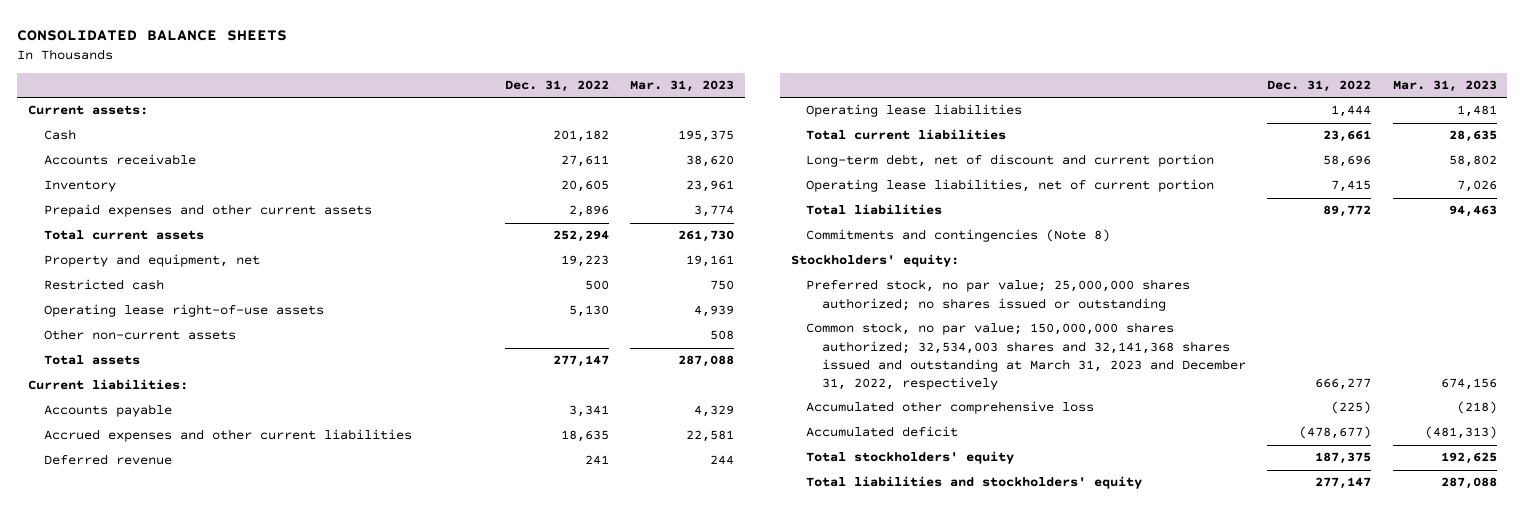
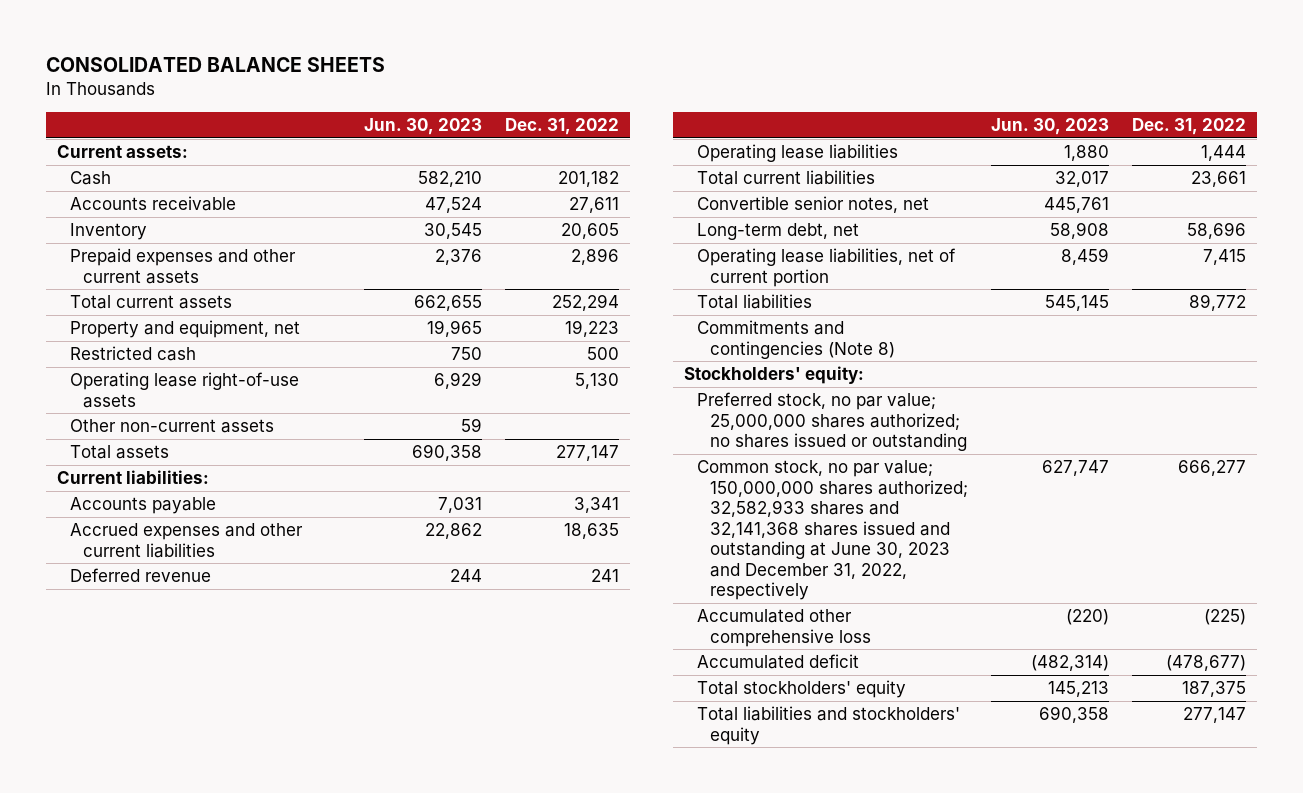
- | Dec. 31, 2022 | Mar. 31, 2023
+ | Jun. 30, 2023 | Dec. 31, 2022
- Long-term debt, net of discount and current portion | 58,696 | 58,802
+ Convertible senior notes, net | 445,761 |
+ Long-term debt, net | 58,908 | 58,696
- Common stock, no par value; 150,000,000 shares authorized; 32,534,003 shares and 32,141,368 shares issued and outstanding at March 31, 2023 and December 31, 2022, respectively | 666,277 | 674,156
+ Common stock, no par value; 150,000,000 shares authorized; 32,582,933 shares and 32,141,368 shares issued and outstanding at June 30, 2023 and December 31, 2022, respectively | 627,747 | 666,277

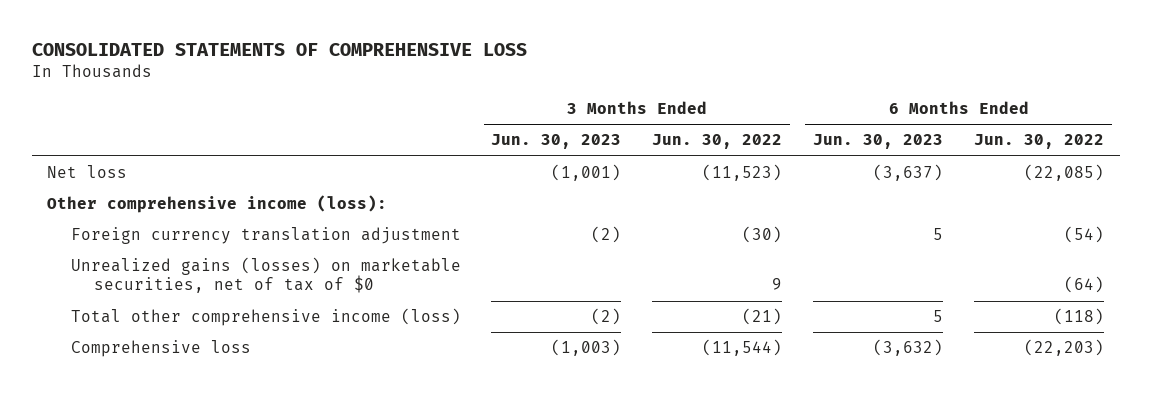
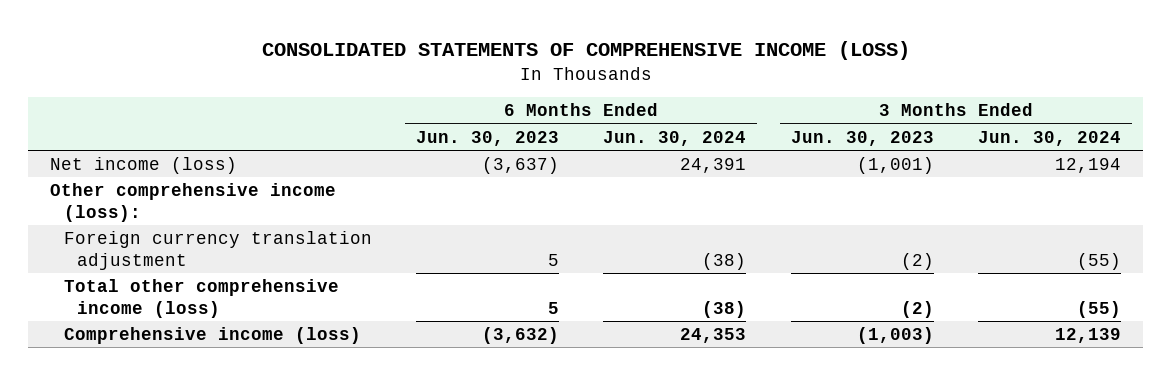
- CONSOLIDATED STATEMENTS OF COMPREHENSIVE LOSS
+ CONSOLIDATED STATEMENTS OF COMPREHENSIVE INCOME (LOSS)
- | 3 Months Ended Jun. 30, 2023 | 3 Months Ended Jun. 30, 2022 | 6 Months Ended Jun. 30, 2023 | 6 Months Ended Jun. 30, 2022
+ | 6 Months Ended Jun. 30, 2023 | 6 Months Ended Jun. 30, 2024 | 3 Months Ended Jun. 30, 2023 | 3 Months Ended Jun. 30, 2024
- Net loss | (1,001) | (11,523) | (3,637) | (22,085)
+ Net income (loss) | (3,637) | 24,391 | (1,001) | 12,194
- Unrealized gains (losses) on marketable securities, net of tax of $0 | | 9 | | (64)
- Comprehensive loss | (1,003) | (11,544) | (3,632) | (22,203)
+ Comprehensive income (loss) | (3,632) | 24,353 | (1,003) | 12,139

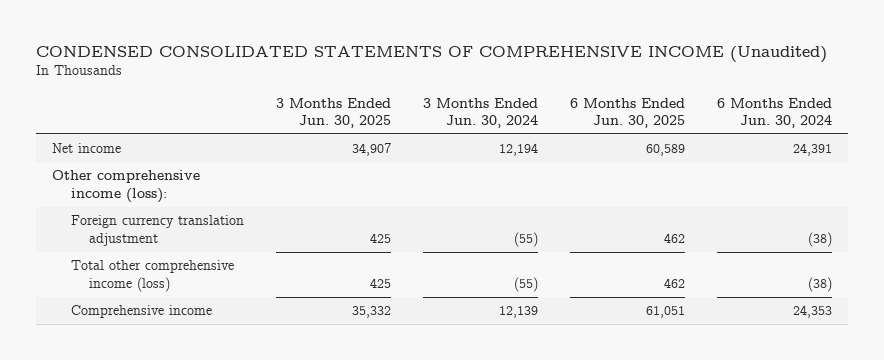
- CONSOLIDATED STATEMENTS OF COMPREHENSIVE INCOME (LOSS)
+ CONDENSED CONSOLIDATED STATEMENTS OF COMPREHENSIVE INCOME (Unaudited)
- | 6 Months Ended Jun. 30, 2023 | 6 Months Ended Jun. 30, 2024 | 3 Months Ended Jun. 30, 2023 | 3 Months Ended Jun. 30, 2024
+ | 3 Months Ended Jun. 30, 2025 | 3 Months Ended Jun. 30, 2024 | 6 Months Ended Jun. 30, 2025 | 6 Months Ended Jun. 30, 2024
- Net income (loss) | (3,637) | 24,391 | (1,001) | 12,194
+ Net income | 34,907 | 12,194 | 60,589 | 24,391
- Comprehensive income (loss) | (3,632) | 24,353 | (1,003) | 12,139
+ Comprehensive income | 35,332 | 12,139 | 61,051 | 24,353

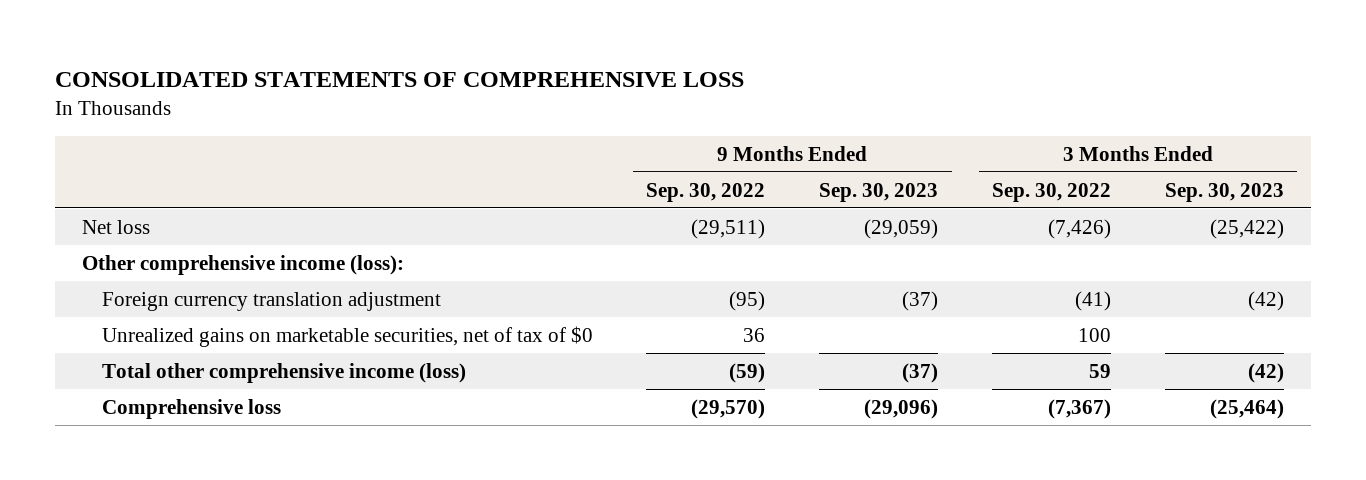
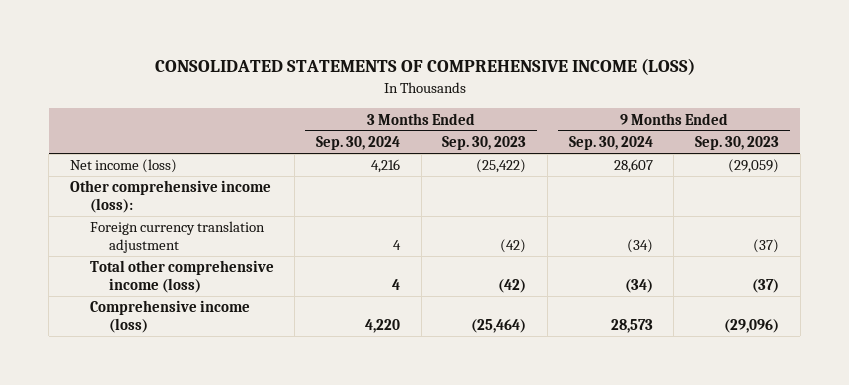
- CONSOLIDATED STATEMENTS OF COMPREHENSIVE LOSS
+ CONSOLIDATED STATEMENTS OF COMPREHENSIVE INCOME (LOSS)
- | 9 Months Ended Sep. 30, 2022 | 9 Months Ended Sep. 30, 2023 | 3 Months Ended Sep. 30, 2022 | 3 Months Ended Sep. 30, 2023
+ | 3 Months Ended Sep. 30, 2024 | 3 Months Ended Sep. 30, 2023 | 9 Months Ended Sep. 30, 2024 | 9 Months Ended Sep. 30, 2023
- Net loss | (29,511) | (29,059) | (7,426) | (25,422)
+ Net income (loss) | 4,216 | (25,422) | 28,607 | (29,059)
- Unrealized gains on marketable securities, net of tax of $0 | 36 | | 100 |
- Comprehensive loss | (29,570) | (29,096) | (7,367) | (25,464)
+ Comprehensive income (loss) | 4,220 | (25,464) | 28,573 | (29,096)

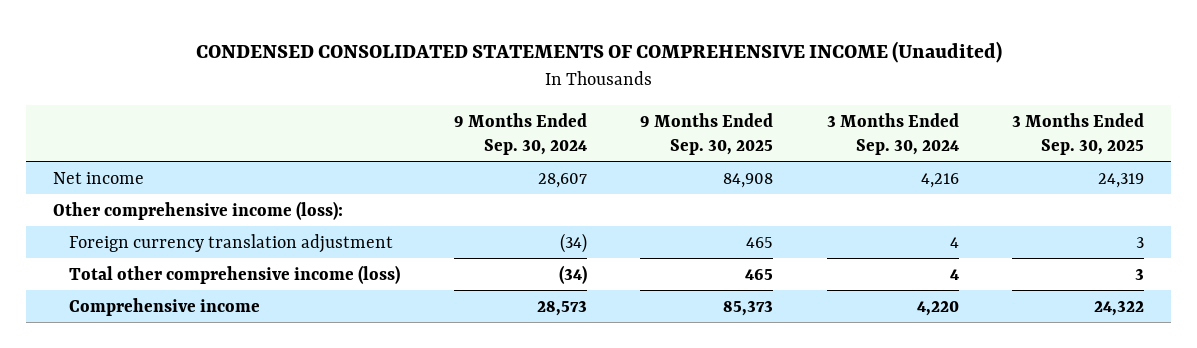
- CONSOLIDATED STATEMENTS OF COMPREHENSIVE INCOME (LOSS)
+ CONDENSED CONSOLIDATED STATEMENTS OF COMPREHENSIVE INCOME (Unaudited)
- | 3 Months Ended Sep. 30, 2024 | 3 Months Ended Sep. 30, 2023 | 9 Months Ended Sep. 30, 2024 | 9 Months Ended Sep. 30, 2023
+ | 9 Months Ended Sep. 30, 2024 | 9 Months Ended Sep. 30, 2025 | 3 Months Ended Sep. 30, 2024 | 3 Months Ended Sep. 30, 2025
- Net income (loss) | 4,216 | (25,422) | 28,607 | (29,059)
+ Net income | 28,607 | 84,908 | 4,216 | 24,319
- Comprehensive income (loss) | 4,220 | (25,464) | 28,573 | (29,096)
+ Comprehensive income | 28,573 | 85,373 | 4,220 | 24,322

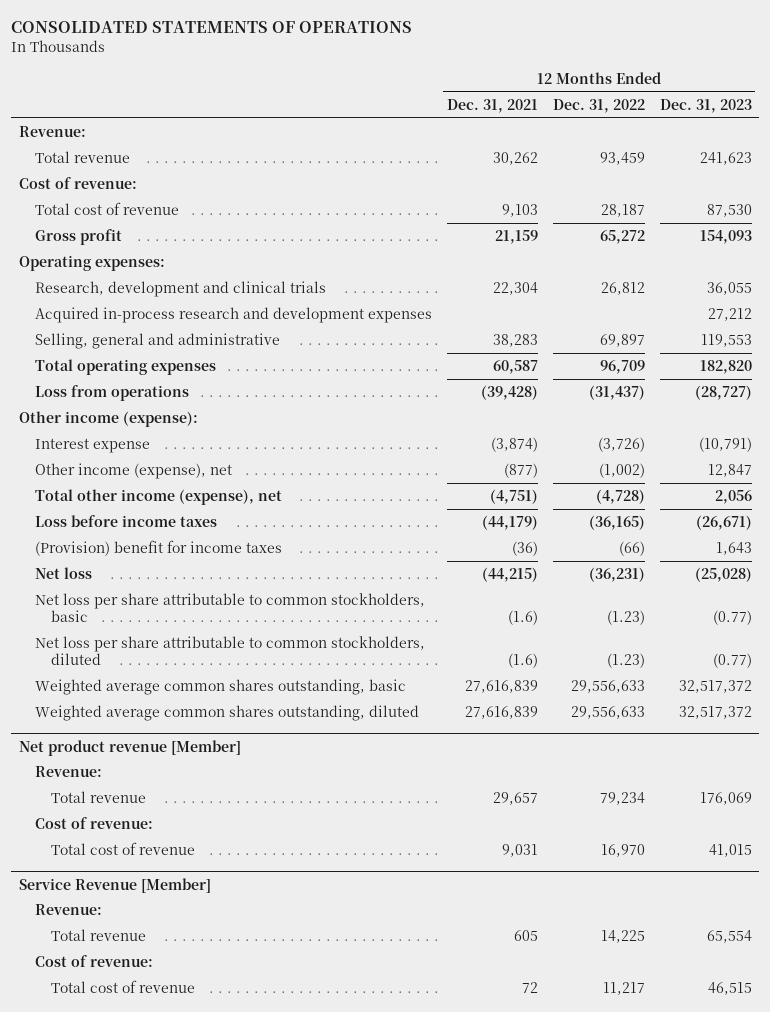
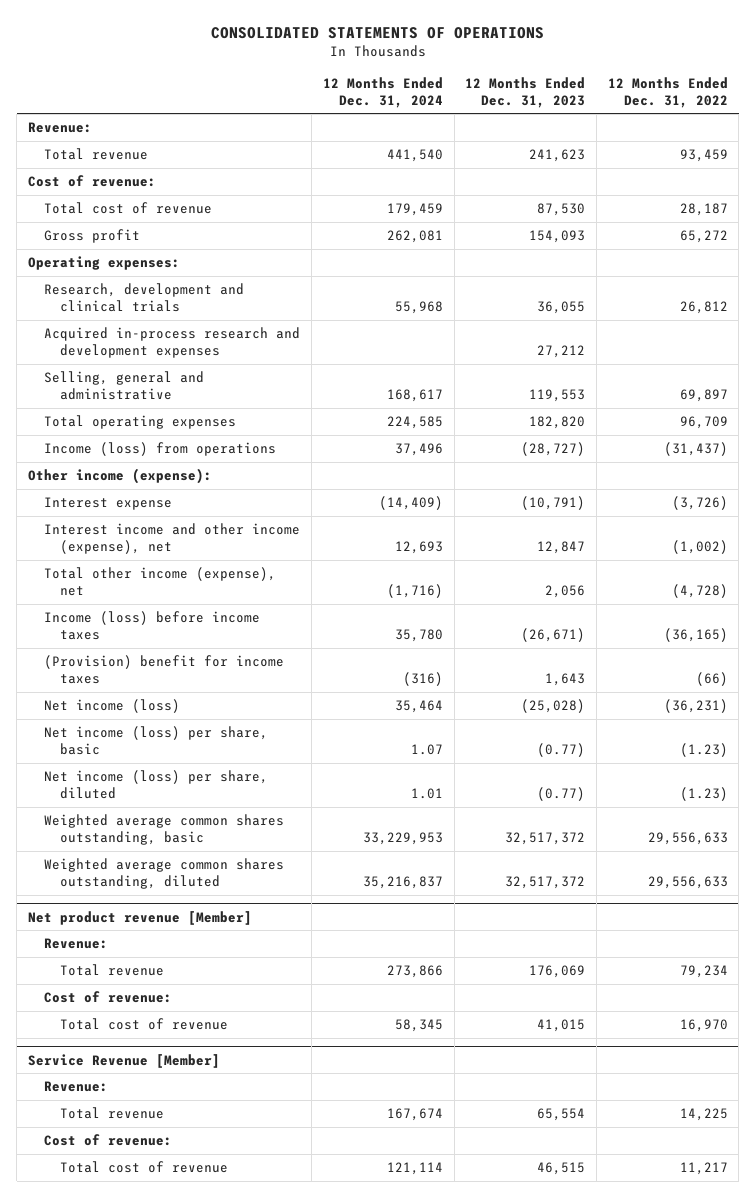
- | 12 Months Ended Dec. 31, 2021 | 12 Months Ended Dec. 31, 2022 | 12 Months Ended Dec. 31, 2023
+ | 12 Months Ended Dec. 31, 2024 | 12 Months Ended Dec. 31, 2023 | 12 Months Ended Dec. 31, 2022
- Loss from operations | (39,428) | (31,437) | (28,727)
+ Income (loss) from operations | 37,496 | (28,727) | (31,437)
- Other income (expense), net | (877) | (1,002) | 12,847
+ Interest income and other income (expense), net | 12,693 | 12,847 | (1,002)
- Loss before income taxes | (44,179) | (36,165) | (26,671)
+ Income (loss) before income taxes | 35,780 | (26,671) | (36,165)
- Net loss | (44,215) | (36,231) | (25,028)
- Net loss per share attributable to common stockholders, basic | (1.6) | (1.23) | (0.77)
- Net loss per share attributable to common stockholders, diluted | (1.6) | (1.23) | (0.77)
+ Net income (loss) | 35,464 | (25,028) | (36,231)
+ Net income (loss) per share, basic | 1.07 | (0.77) | (1.23)
+ Net income (loss) per share, diluted | 1.01 | (0.77) | (1.23)

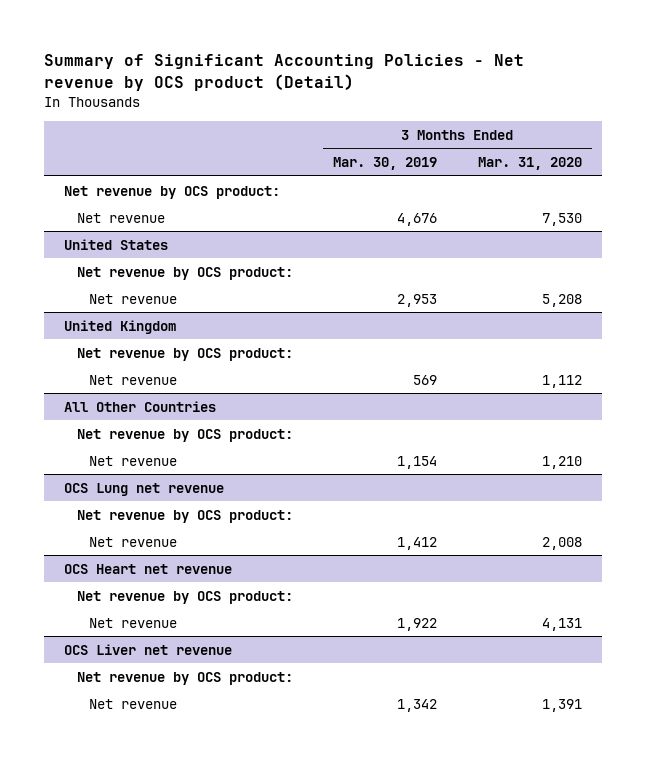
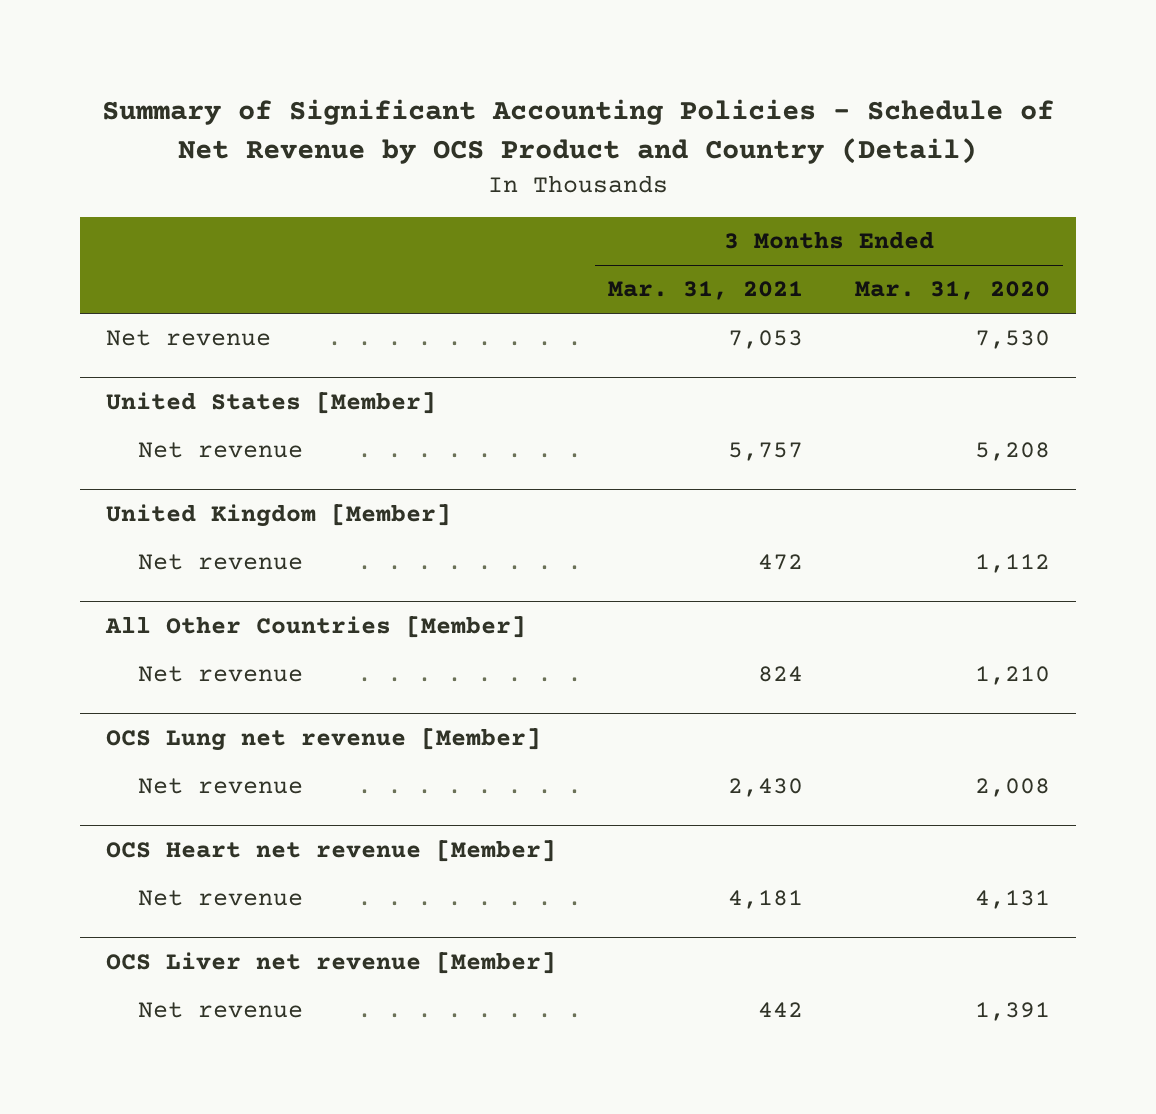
- Summary of Significant Accounting Policies - Net revenue by OCS product (Detail)
+ Summary of Significant Accounting Policies - Schedule of Net Revenue by OCS Product and Country (Detail)
- | 3 Months Ended Mar. 30, 2019 | 3 Months Ended Mar. 31, 2020
+ | 3 Months Ended Mar. 31, 2021 | 3 Months Ended Mar. 31, 2020
- Net revenue by OCS product:
- United States
- Net revenue by OCS product:
+ United States [Member]
- United Kingdom
- Net revenue by OCS product:
+ United Kingdom [Member]
- All Other Countries
- Net revenue by OCS product:
+ All Other Countries [Member]
- OCS Lung net revenue
- Net revenue by OCS product:
+ OCS Lung net revenue [Member]
- OCS Heart net revenue
- Net revenue by OCS product:
+ OCS Heart net revenue [Member]
- OCS Liver net revenue
- Net revenue by OCS product:
+ OCS Liver net revenue [Member]

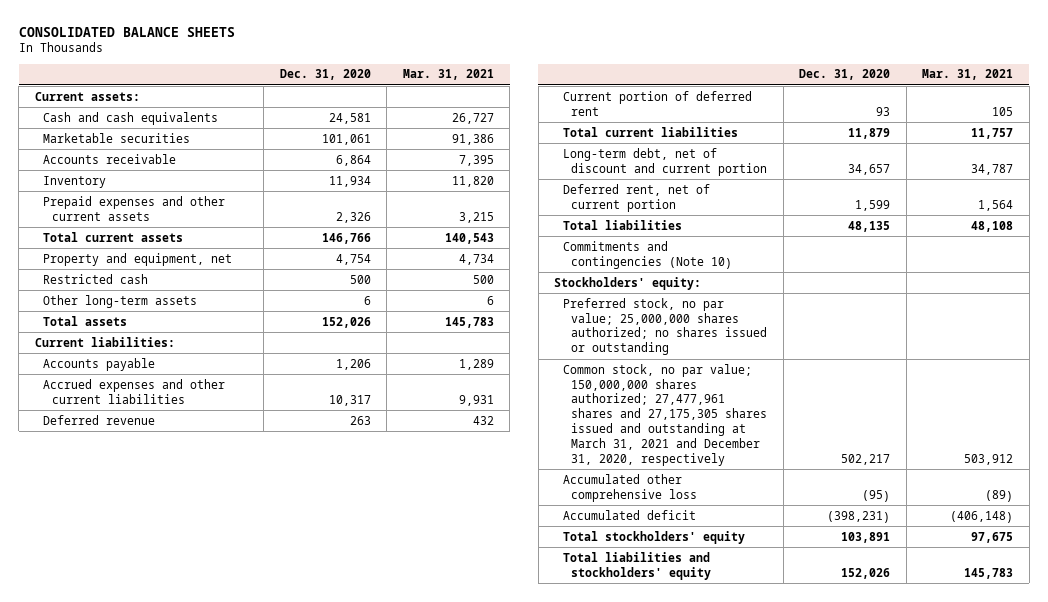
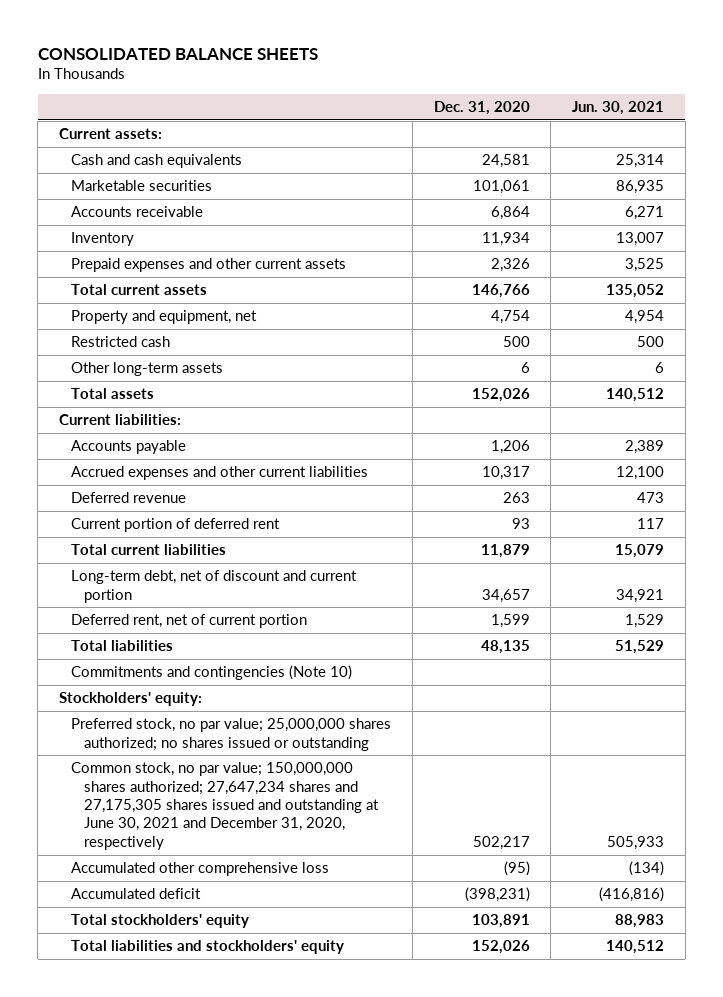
- | Dec. 31, 2020 | Mar. 31, 2021
+ | Dec. 31, 2020 | Jun. 30, 2021
- Common stock, no par value; 150,000,000 shares authorized; 27,477,961 shares and 27,175,305 shares issued and outstanding at March 31, 2021 and December 31, 2020, respectively | 502,217 | 503,912
+ Common stock, no par value; 150,000,000 shares authorized; 27,647,234 shares and 27,175,305 shares issued and outstanding at June 30, 2021 and December 31, 2020, respectively | 502,217 | 505,933

